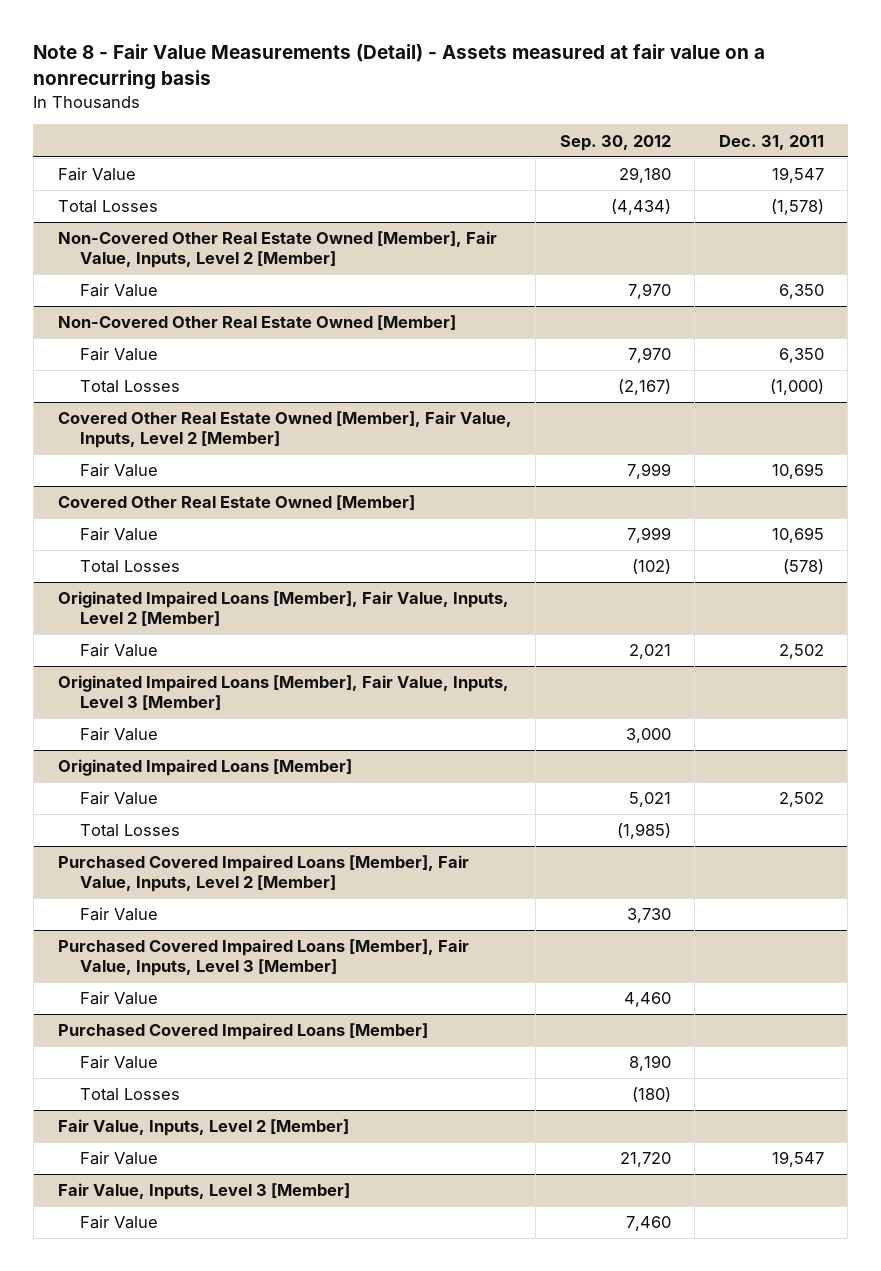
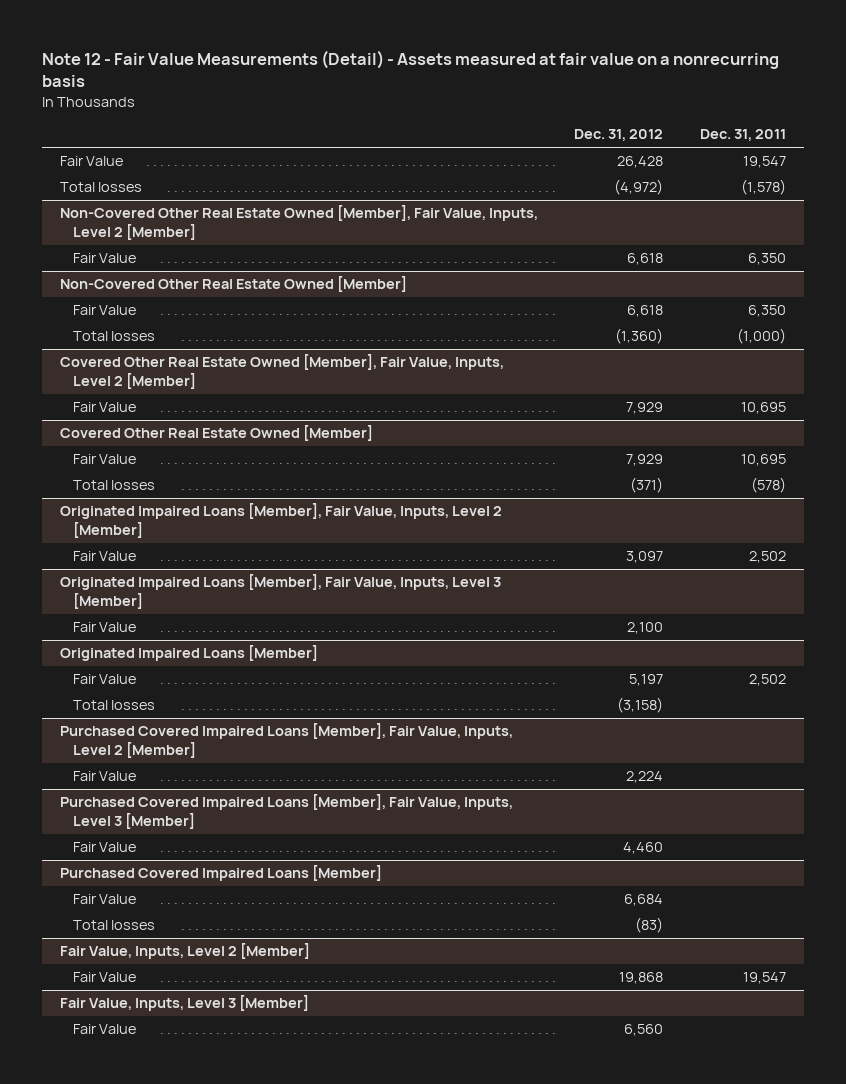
- Note 8 - Fair Value Measurements (Detail) - Assets measured at fair value on a nonrecurring basis
+ Note 12 - Fair Value Measurements (Detail) - Assets measured at fair value on a nonrecurring basis
- | Sep. 30, 2012 | Dec. 31, 2011
+ | Dec. 31, 2012 | Dec. 31, 2011
- Total Losses | (4,434) | (1,578)
+ Total losses | (4,972) | (1,578)
@ Non-Covered Other Real Estate Owned [Member]
- Total Losses | (2,167) | (1,000)
+ Total losses | (1,360) | (1,000)
@ Covered Other Real Estate Owned [Member]
- Total Losses | (102) | (578)
+ Total losses | (371) | (578)
@ Originated Impaired Loans [Member]
- Total Losses | (1,985) |
+ Total losses | (3,158) |
@ Purchased Covered Impaired Loans [Member]
- Total Losses | (180) |
+ Total losses | (83) |

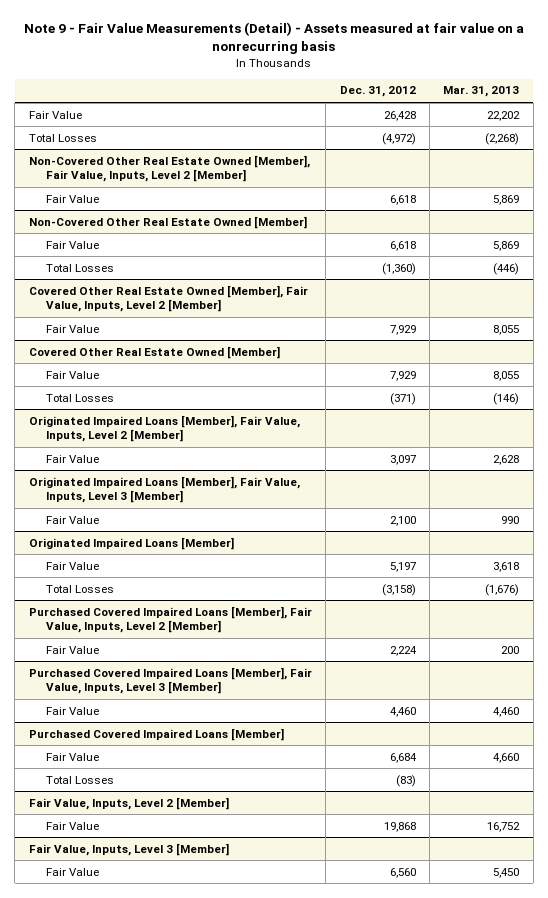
- Note 12 - Fair Value Measurements (Detail) - Assets measured at fair value on a nonrecurring basis
+ Note 9 - Fair Value Measurements (Detail) - Assets measured at fair value on a nonrecurring basis
- | Dec. 31, 2012 | Dec. 31, 2011
+ | Dec. 31, 2012 | Mar. 31, 2013
- Total losses | (4,972) | (1,578)
+ Total Losses | (4,972) | (2,268)
@ Non-Covered Other Real Estate Owned [Member]
- Total losses | (1,360) | (1,000)
+ Total Losses | (1,360) | (446)
@ Covered Other Real Estate Owned [Member]
- Total losses | (371) | (578)
+ Total Losses | (371) | (146)
@ Originated Impaired Loans [Member]
- Total losses | (3,158) |
+ Total Losses | (3,158) | (1,676)
@ Purchased Covered Impaired Loans [Member]
- Total losses | (83) |
+ Total Losses | (83) |

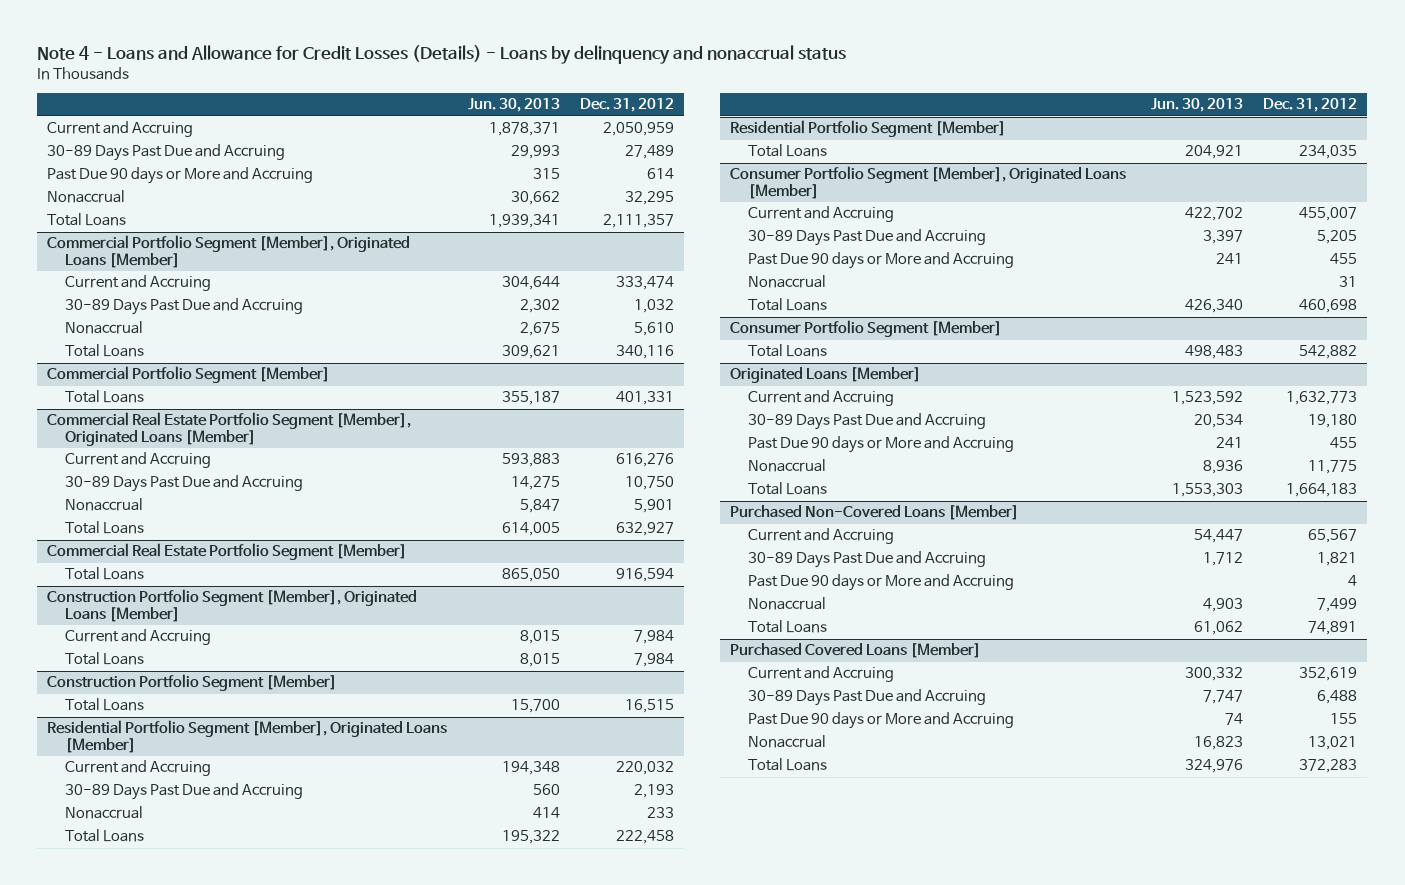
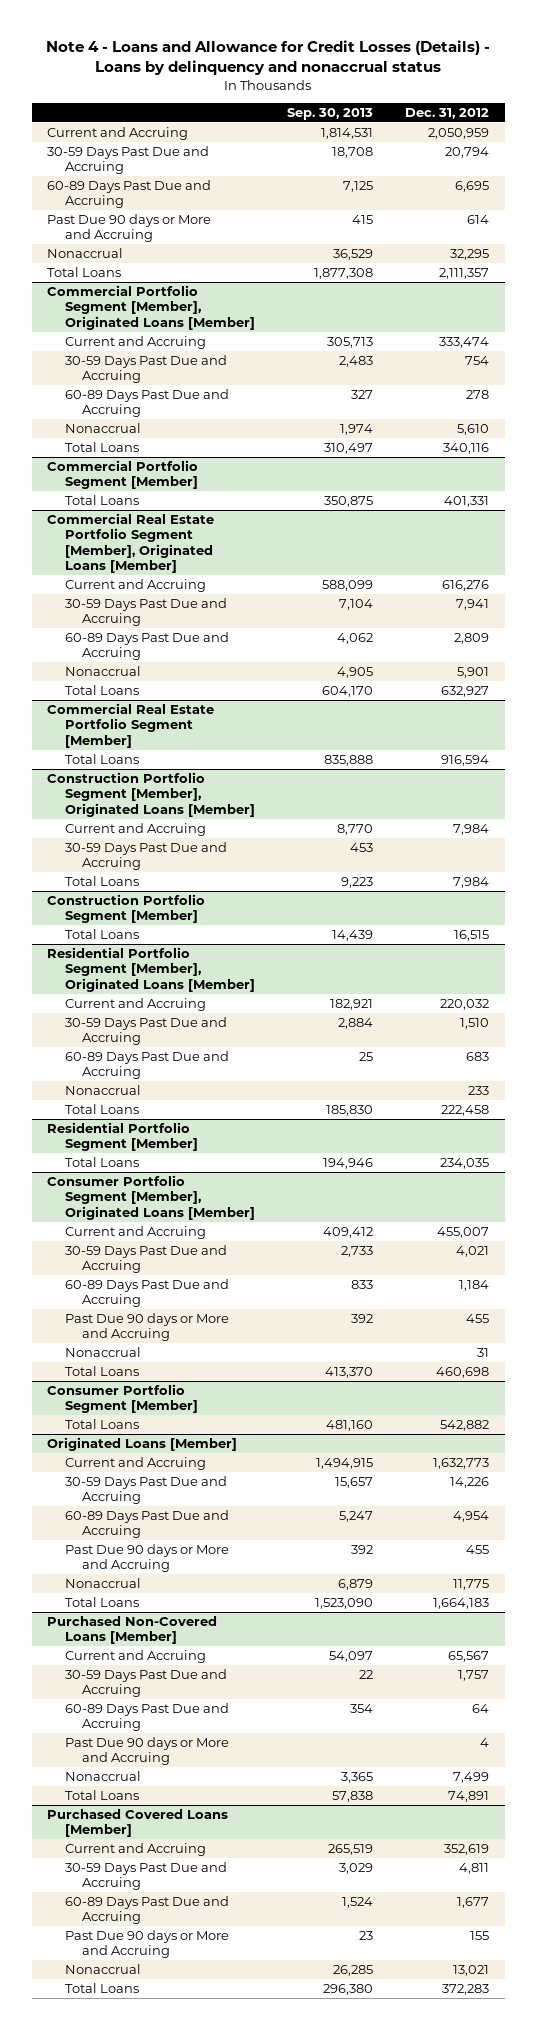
- | Jun. 30, 2013 | Dec. 31, 2012
+ | Sep. 30, 2013 | Dec. 31, 2012
- 30-89 Days Past Due and Accruing | 29,993 | 27,489
+ 30-59 Days Past Due and Accruing | 18,708 | 20,794
+ 60-89 Days Past Due and Accruing | 7,125 | 6,695
@ Commercial Portfolio Segment [Member], Originated Loans [Member]
- 30-89 Days Past Due and Accruing | 2,302 | 1,032
+ 30-59 Days Past Due and Accruing | 2,483 | 754
+ 60-89 Days Past Due and Accruing | 327 | 278
@ Commercial Real Estate Portfolio Segment [Member], Originated Loans [Member]
- 30-89 Days Past Due and Accruing | 14,275 | 10,750
+ 30-59 Days Past Due and Accruing | 7,104 | 7,941
+ 60-89 Days Past Due and Accruing | 4,062 | 2,809
@ Construction Portfolio Segment [Member], Originated Loans [Member]
+ 30-59 Days Past Due and Accruing | 453 |
@ Residential Portfolio Segment [Member], Originated Loans [Member]
- 30-89 Days Past Due and Accruing | 560 | 2,193
+ 30-59 Days Past Due and Accruing | 2,884 | 1,510
+ 60-89 Days Past Due and Accruing | 25 | 683
@ Consumer Portfolio Segment [Member], Originated Loans [Member]
- 30-89 Days Past Due and Accruing | 3,397 | 5,205
+ 30-59 Days Past Due and Accruing | 2,733 | 4,021
+ 60-89 Days Past Due and Accruing | 833 | 1,184
@ Originated Loans [Member]
- 30-89 Days Past Due and Accruing | 20,534 | 19,180
+ 30-59 Days Past Due and Accruing | 15,657 | 14,226
+ 60-89 Days Past Due and Accruing | 5,247 | 4,954
@ Purchased Non-Covered Loans [Member]
- 30-89 Days Past Due and Accruing | 1,712 | 1,821
+ 30-59 Days Past Due and Accruing | 22 | 1,757
+ 60-89 Days Past Due and Accruing | 354 | 64
@ Purchased Covered Loans [Member]
- 30-89 Days Past Due and Accruing | 7,747 | 6,488
+ 30-59 Days Past Due and Accruing | 3,029 | 4,811
+ 60-89 Days Past Due and Accruing | 1,524 | 1,677

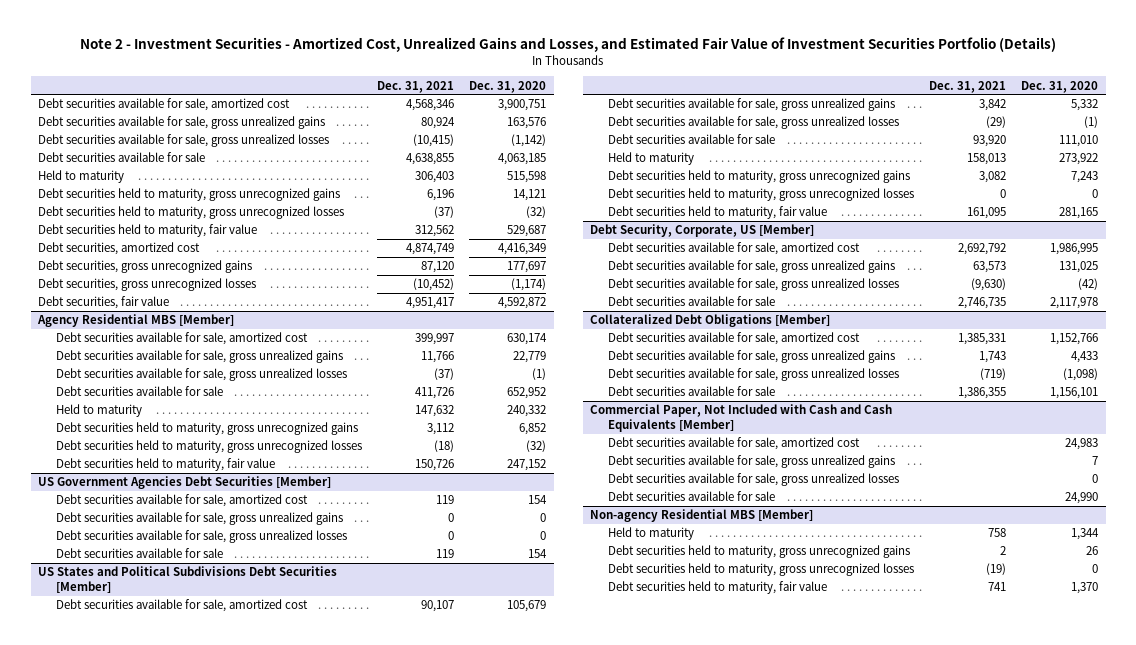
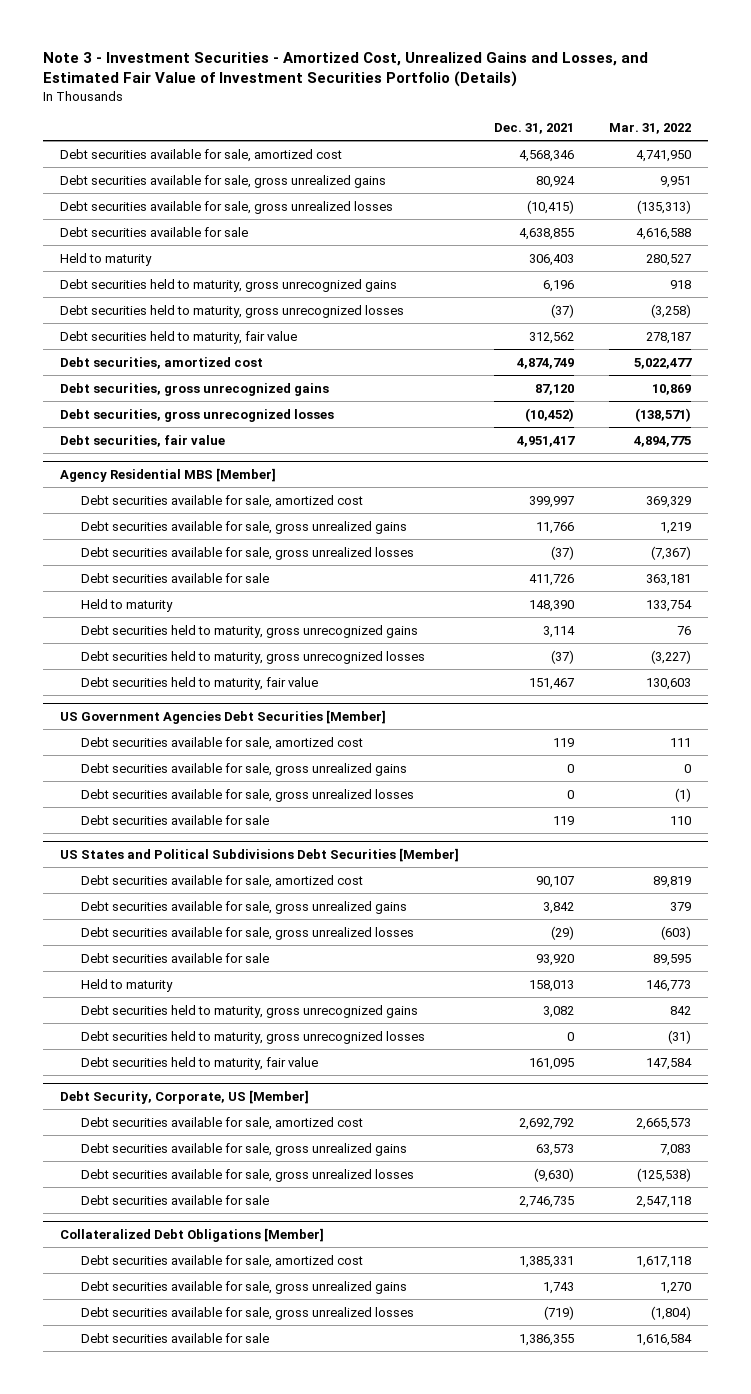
- Note 2 - Investment Securities - Amortized Cost, Unrealized Gains and Losses, and Estimated Fair Value of Investment Securities Portfolio (Details)
+ Note 3 - Investment Securities - Amortized Cost, Unrealized Gains and Losses, and Estimated Fair Value of Investment Securities Portfolio (Details)
- | Dec. 31, 2021 | Dec. 31, 2020
+ | Dec. 31, 2021 | Mar. 31, 2022
@ Agency Residential MBS [Member]
- Held to maturity | 147,632 | 240,332
- Debt securities held to maturity, gross unrecognized gains | 3,112 | 6,852
- Debt securities held to maturity, gross unrecognized losses | (18) | (32)
- Debt securities held to maturity, fair value | 150,726 | 247,152
+ Held to maturity | 148,390 | 133,754
+ Debt securities held to maturity, gross unrecognized gains | 3,114 | 76
+ Debt securities held to maturity, gross unrecognized losses | (37) | (3,227)
+ Debt securities held to maturity, fair value | 151,467 | 130,603
- Commercial Paper, Not Included with Cash and Cash Equivalents [Member]
- Debt securities available for sale, amortized cost | | 24,983
- Debt securities available for sale, gross unrealized gains | | 7
- Debt securities available for sale, gross unrealized losses | | 0
- Debt securities available for sale | | 24,990
- Non-agency Residential MBS [Member]
- Held to maturity | 758 | 1,344
- Debt securities held to maturity, gross unrecognized gains | 2 | 26
- Debt securities held to maturity, gross unrecognized losses | (19) | 0
- Debt securities held to maturity, fair value | 741 | 1,370

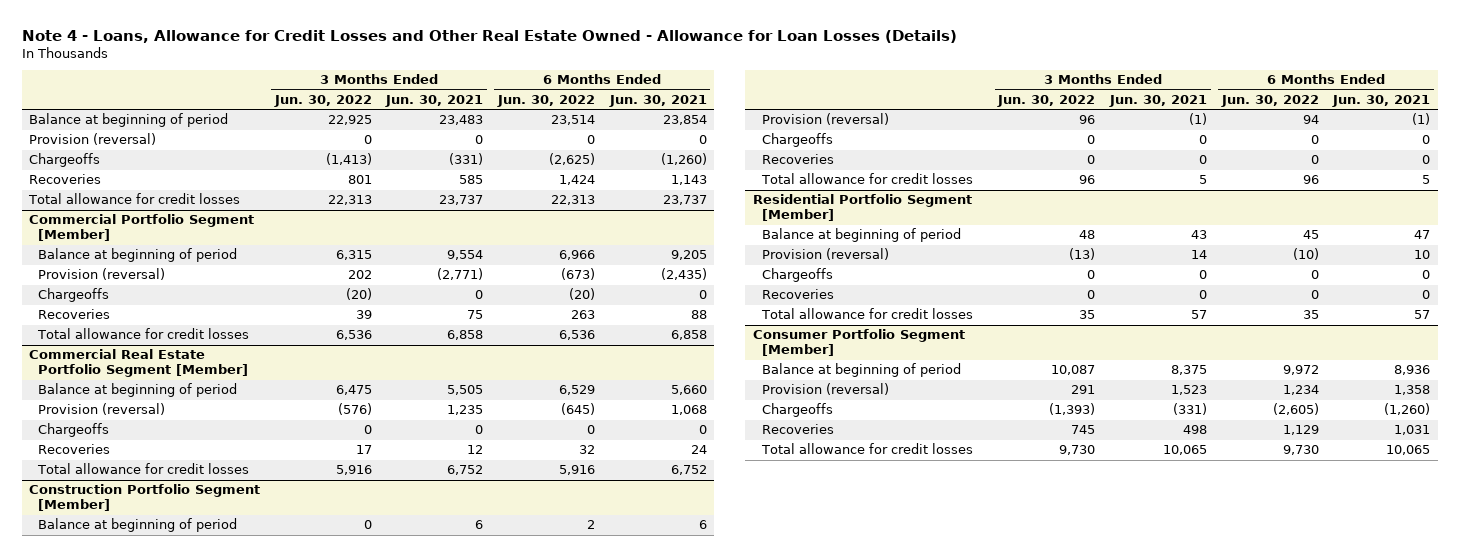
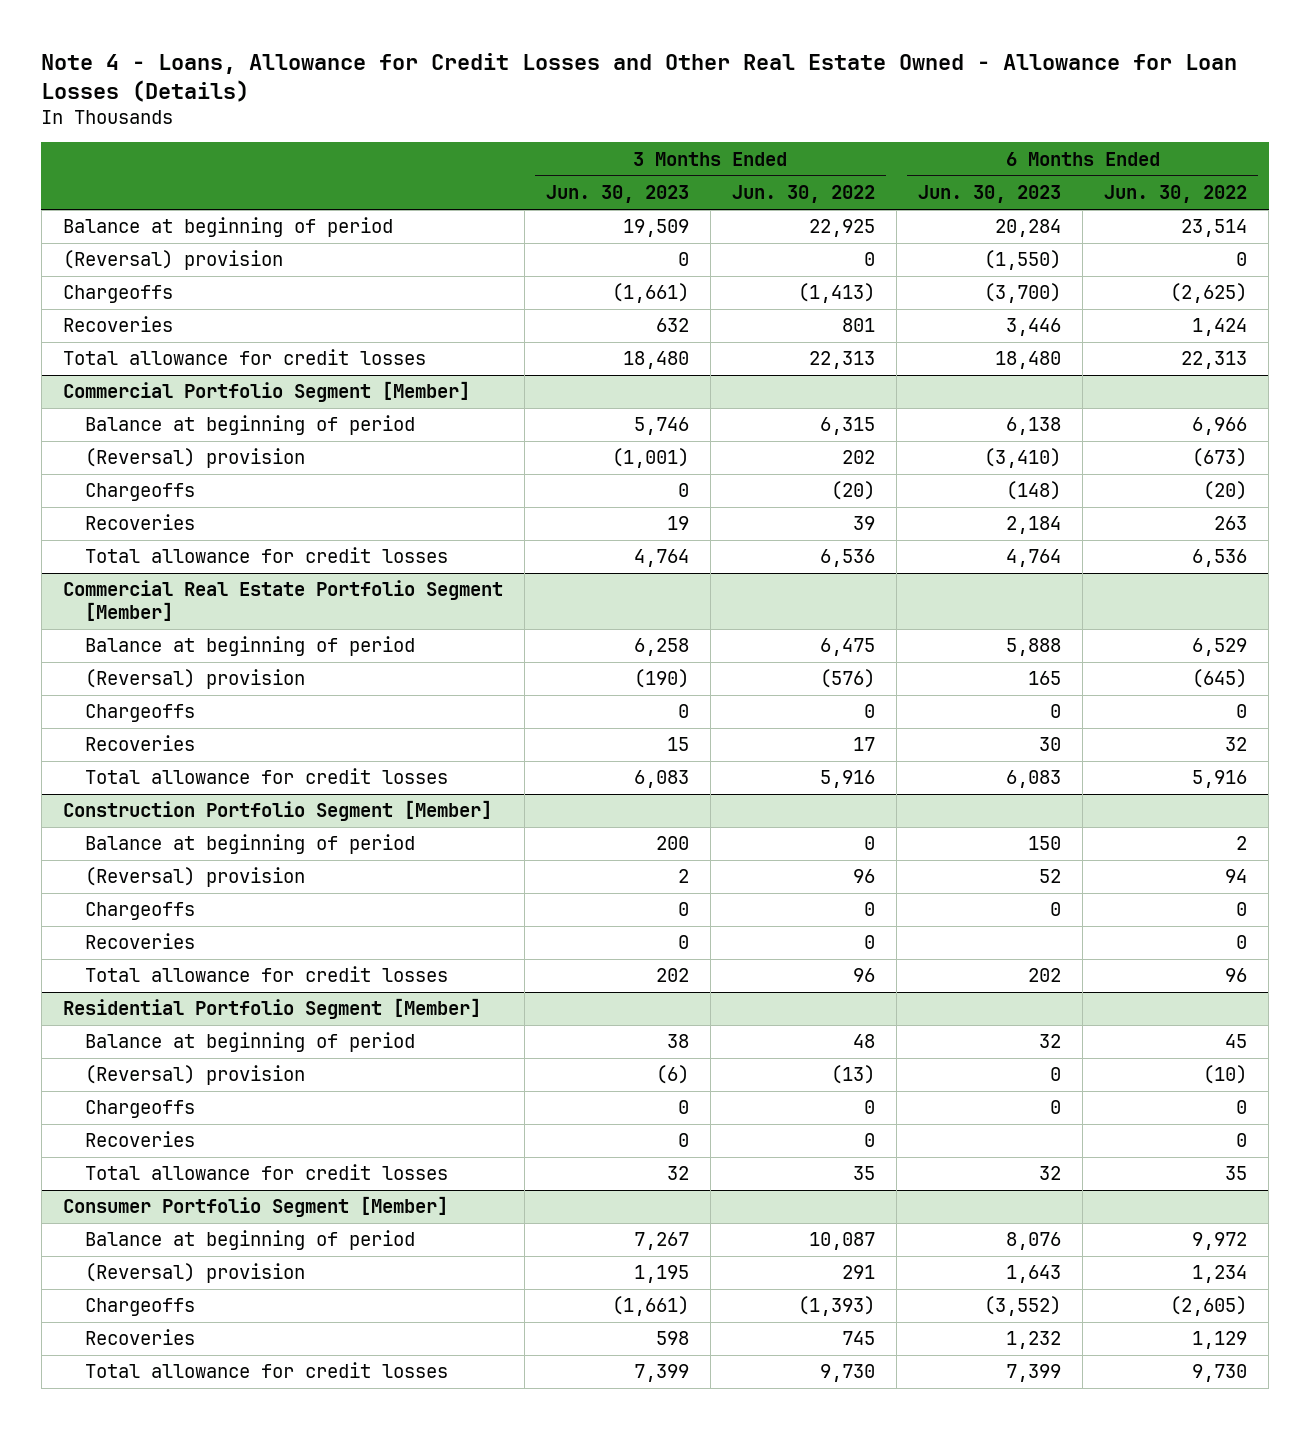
- | 3 Months Ended Jun. 30, 2022 | 3 Months Ended Jun. 30, 2021 | 6 Months Ended Jun. 30, 2022 | 6 Months Ended Jun. 30, 2021
+ | 3 Months Ended Jun. 30, 2023 | 3 Months Ended Jun. 30, 2022 | 6 Months Ended Jun. 30, 2023 | 6 Months Ended Jun. 30, 2022
- Provision (reversal) | 0 | 0 | 0 | 0
+ (Reversal) provision | 0 | 0 | (1,550) | 0
@ Commercial Portfolio Segment [Member]
- Provision (reversal) | 202 | (2,771) | (673) | (2,435)
+ (Reversal) provision | (1,001) | 202 | (3,410) | (673)
@ Commercial Real Estate Portfolio Segment [Member]
- Provision (reversal) | (576) | 1,235 | (645) | 1,068
+ (Reversal) provision | (190) | (576) | 165 | (645)
@ Construction Portfolio Segment [Member]
- Provision (reversal) | 96 | (1) | 94 | (1)
+ (Reversal) provision | 2 | 96 | 52 | 94
@ Residential Portfolio Segment [Member]
- Provision (reversal) | (13) | 14 | (10) | 10
+ (Reversal) provision | (6) | (13) | 0 | (10)
@ Consumer Portfolio Segment [Member]
- Provision (reversal) | 291 | 1,523 | 1,234 | 1,358
+ (Reversal) provision | 1,195 | 291 | 1,643 | 1,234

